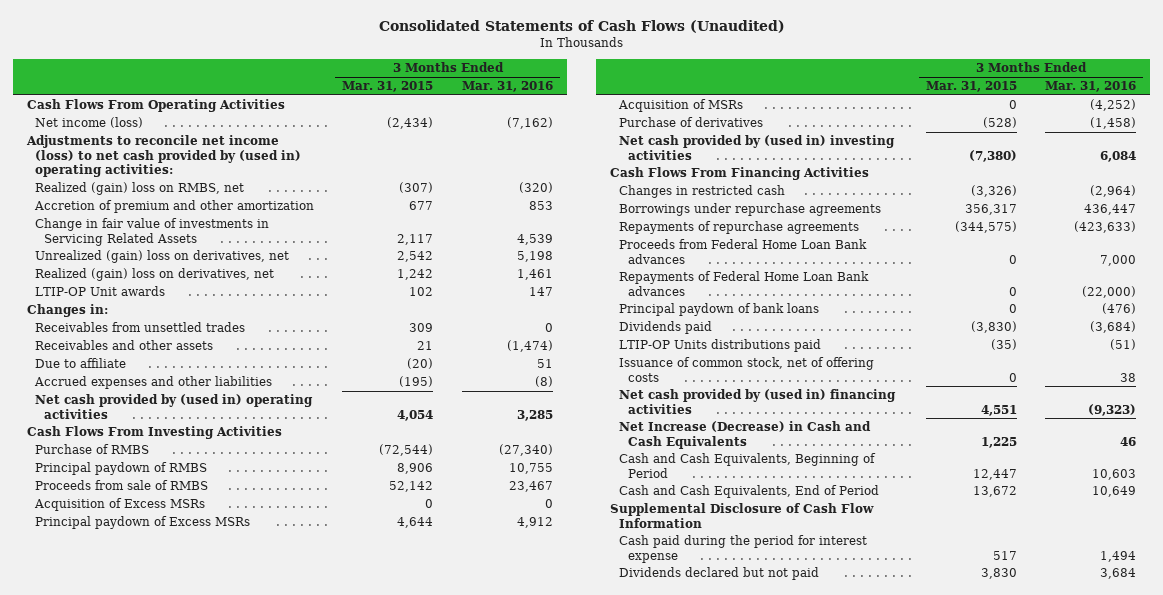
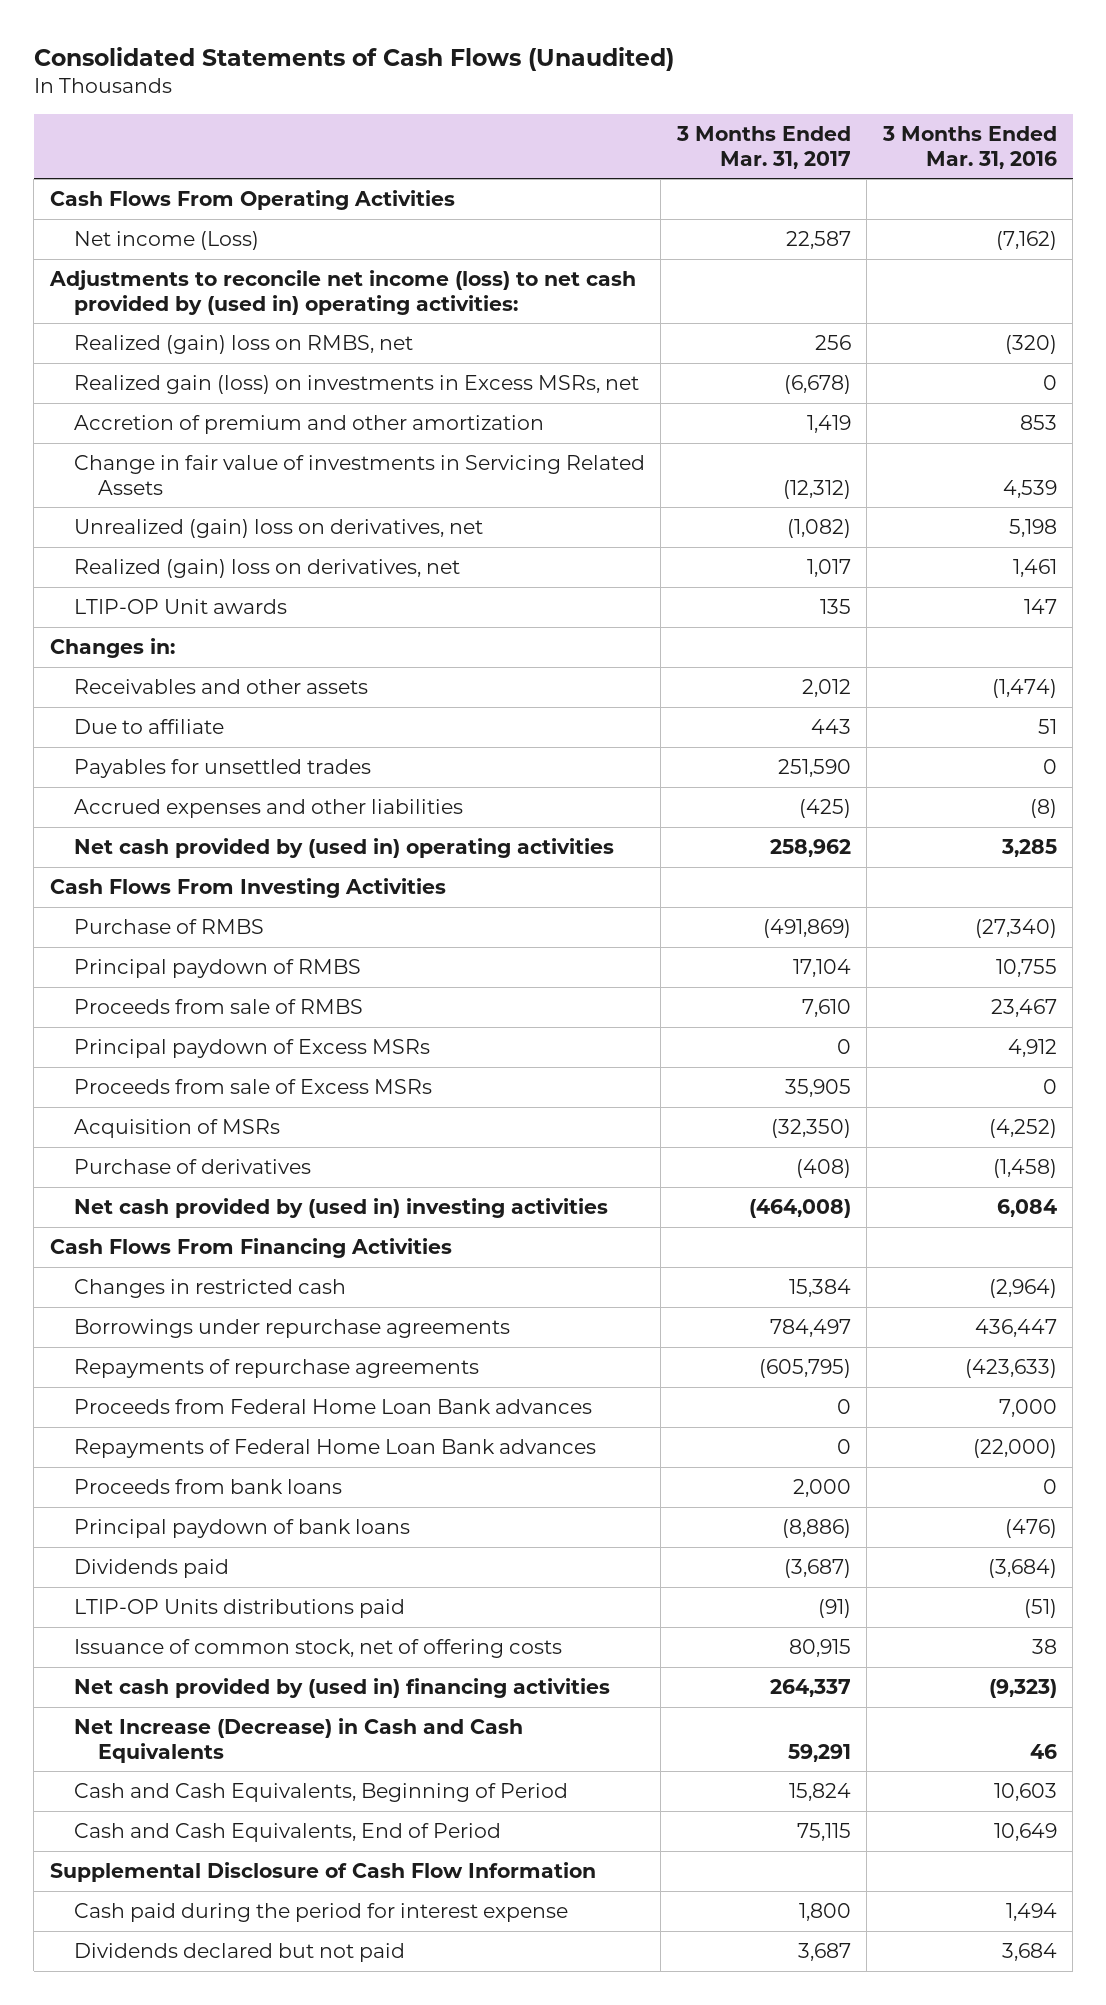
- | 3 Months Ended Mar. 31, 2015 | 3 Months Ended Mar. 31, 2016
+ | 3 Months Ended Mar. 31, 2017 | 3 Months Ended Mar. 31, 2016
- Net income (loss) | (2,434) | (7,162)
+ Net income (Loss) | 22,587 | (7,162)
+ Realized gain (loss) on investments in Excess MSRs, net | (6,678) | 0
- Receivables from unsettled trades | 309 | 0
+ Payables for unsettled trades | 251,590 | 0
- Acquisition of Excess MSRs | 0 | 0
+ Proceeds from sale of Excess MSRs | 35,905 | 0
+ Proceeds from bank loans | 2,000 | 0

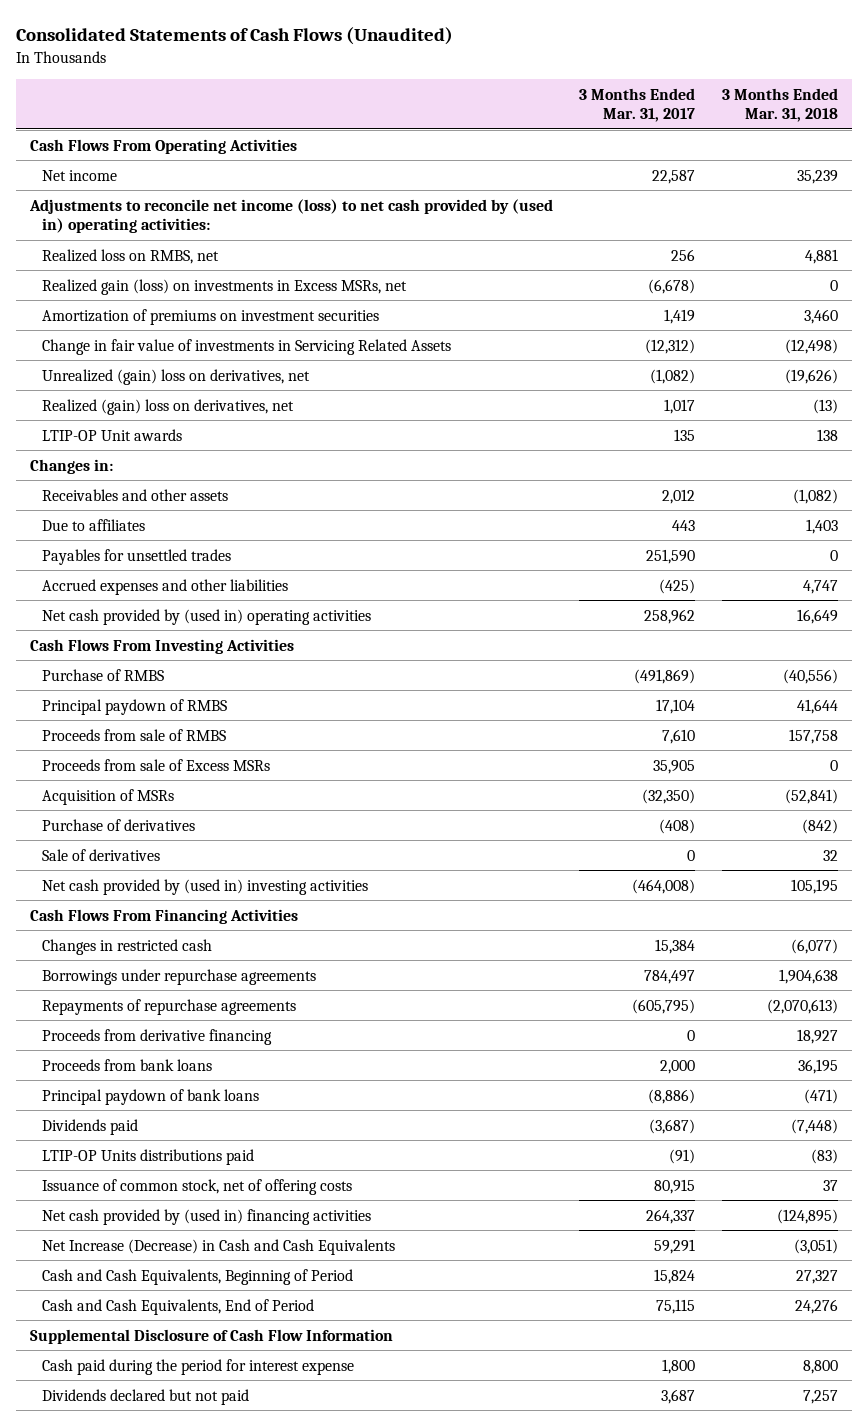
- | 3 Months Ended Mar. 31, 2017 | 3 Months Ended Mar. 31, 2016
+ | 3 Months Ended Mar. 31, 2017 | 3 Months Ended Mar. 31, 2018
- Net income (Loss) | 22,587 | (7,162)
+ Net income | 22,587 | 35,239
- Realized (gain) loss on RMBS, net | 256 | (320)
+ Realized loss on RMBS, net | 256 | 4,881
- Accretion of premium and other amortization | 1,419 | 853
+ Amortization of premiums on investment securities | 1,419 | 3,460
- Due to affiliate | 443 | 51
+ Due to affiliates | 443 | 1,403
- Principal paydown of Excess MSRs | 0 | 4,912
+ Sale of derivatives | 0 | 32
- Proceeds from Federal Home Loan Bank advances | 0 | 7,000
- Repayments of Federal Home Loan Bank advances | 0 | (22,000)
+ Proceeds from derivative financing | 0 | 18,927

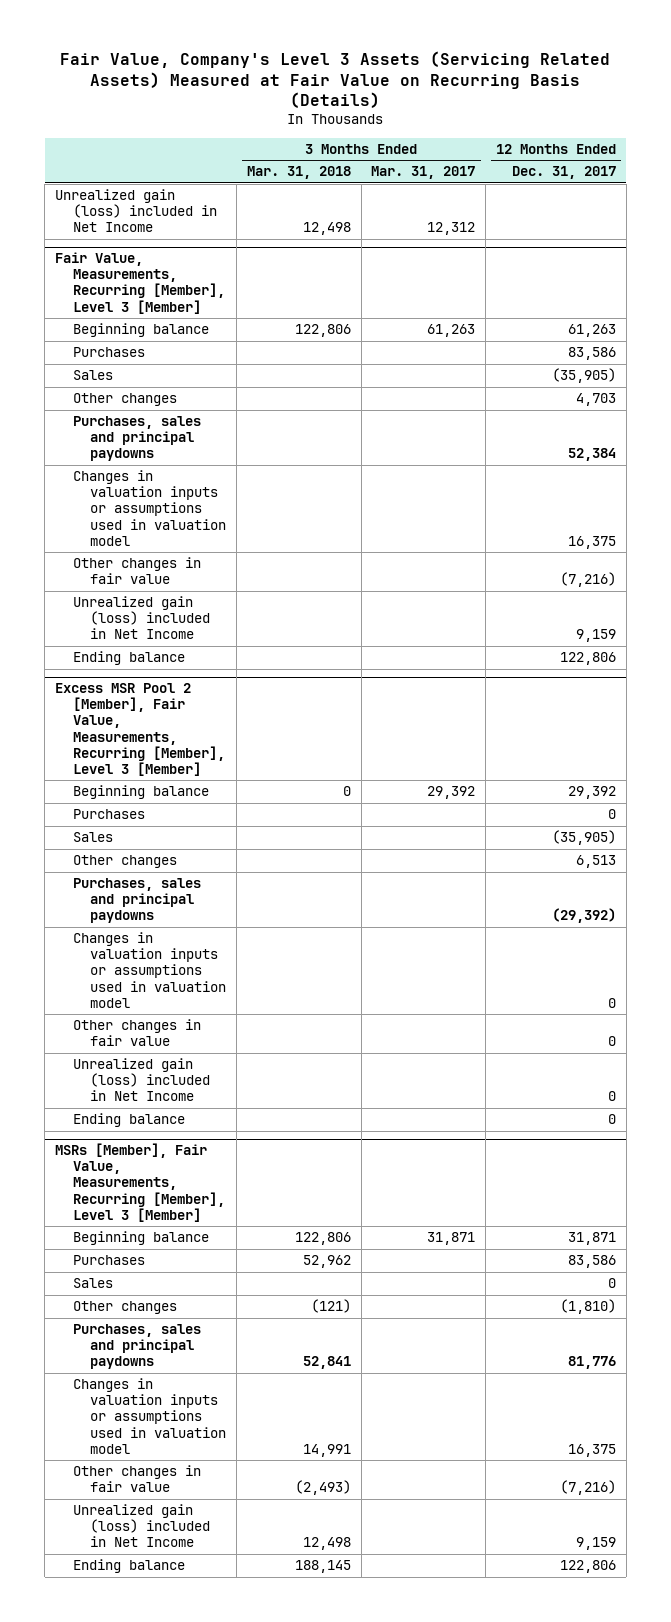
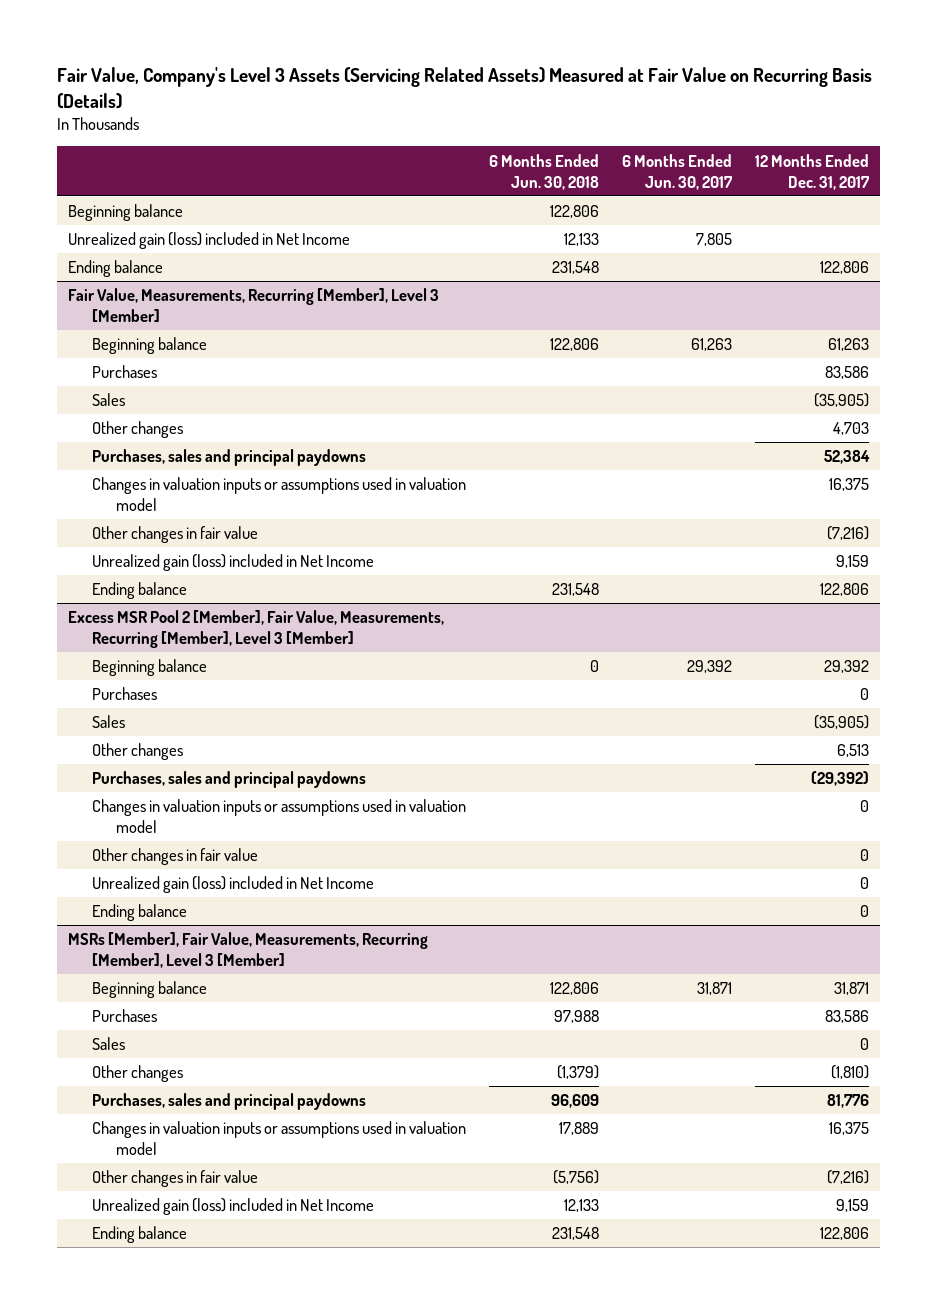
- | 3 Months Ended Mar. 31, 2018 | 3 Months Ended Mar. 31, 2017 | 12 Months Ended Dec. 31, 2017
+ | 6 Months Ended Jun. 30, 2018 | 6 Months Ended Jun. 30, 2017 | 12 Months Ended Dec. 31, 2017
+ Beginning balance | 122,806 | |
+ Ending balance | 231,548 | | 122,806

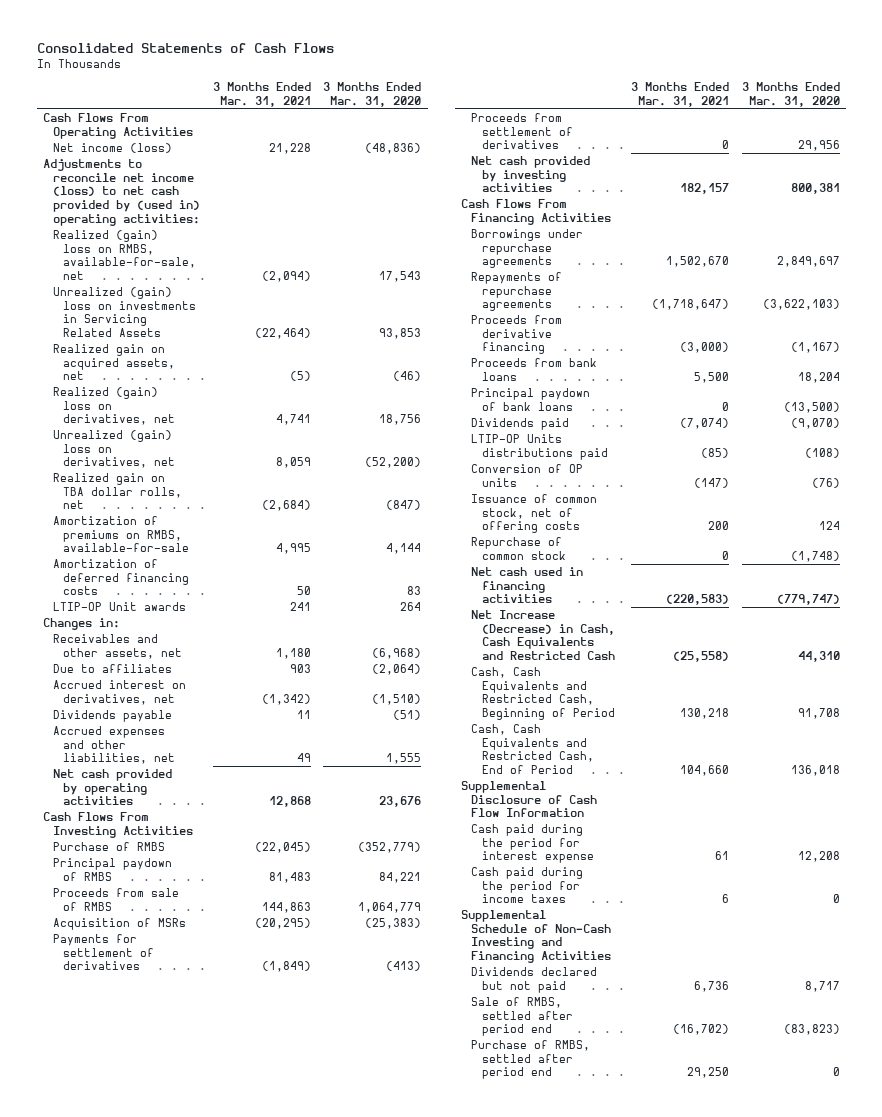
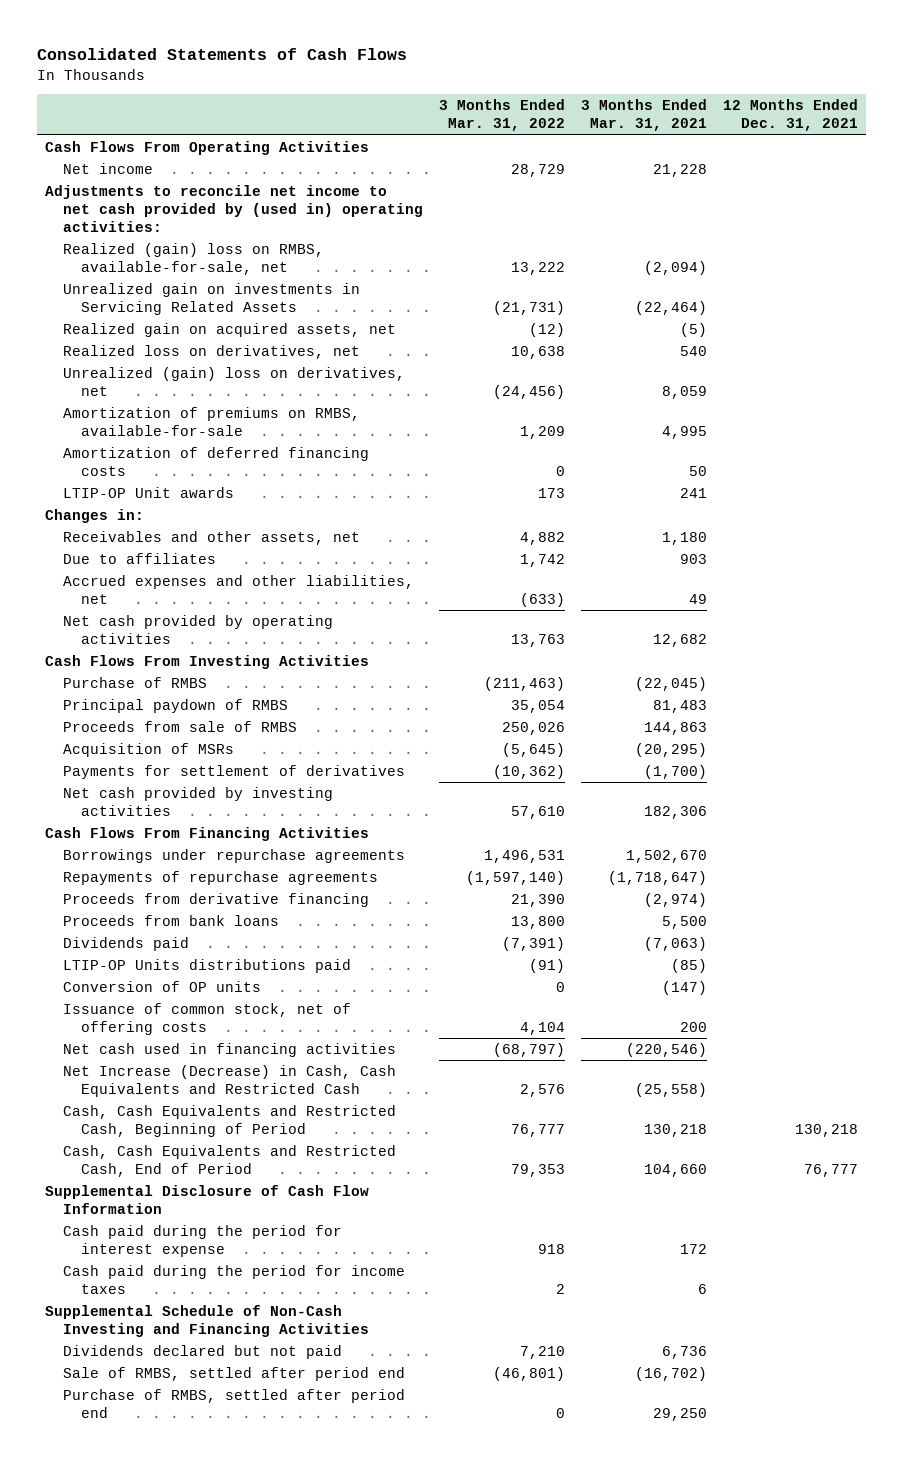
- | 3 Months Ended Mar. 31, 2021 | 3 Months Ended Mar. 31, 2020
+ | 3 Months Ended Mar. 31, 2022 | 3 Months Ended Mar. 31, 2021 | 12 Months Ended Dec. 31, 2021
- Net income (loss) | 21,228 | (48,836)
- Adjustments to reconcile net income (loss) to net cash provided by (used in) operating activities:
+ Net income | 28,729 | 21,228 |
+ Adjustments to reconcile net income to net cash provided by (used in) operating activities:
- Unrealized (gain) loss on investments in Servicing Related Assets | (22,464) | 93,853
+ Unrealized gain on investments in Servicing Related Assets | (21,731) | (22,464) |
- Realized (gain) loss on derivatives, net | 4,741 | 18,756
+ Realized loss on derivatives, net | 10,638 | 540 |
- Realized gain on TBA dollar rolls, net | (2,684) | (847)
- Accrued interest on derivatives, net | (1,342) | (1,510)
- Dividends payable | 11 | (51)
- Net cash provided by operating activities | 12,868 | 23,676
+ Net cash provided by operating activities | 13,763 | 12,682 |
- Payments for settlement of derivatives | (1,849) | (413)
- Proceeds from settlement of derivatives | 0 | 29,956
- Net cash provided by investing activities | 182,157 | 800,381
+ Payments for settlement of derivatives | (10,362) | (1,700) |
+ Net cash provided by investing activities | 57,610 | 182,306 |
- Proceeds from derivative financing | (3,000) | (1,167)
+ Proceeds from derivative financing | 21,390 | (2,974) |
- Principal paydown of bank loans | 0 | (13,500)
- Dividends paid | (7,074) | (9,070)
+ Dividends paid | (7,391) | (7,063) |
- Repurchase of common stock | 0 | (1,748)
- Net cash used in financing activities | (220,583) | (779,747)
+ Net cash used in financing activities | (68,797) | (220,546) |
- Cash paid during the period for interest expense | 61 | 12,208
+ Cash paid during the period for interest expense | 918 | 172 |

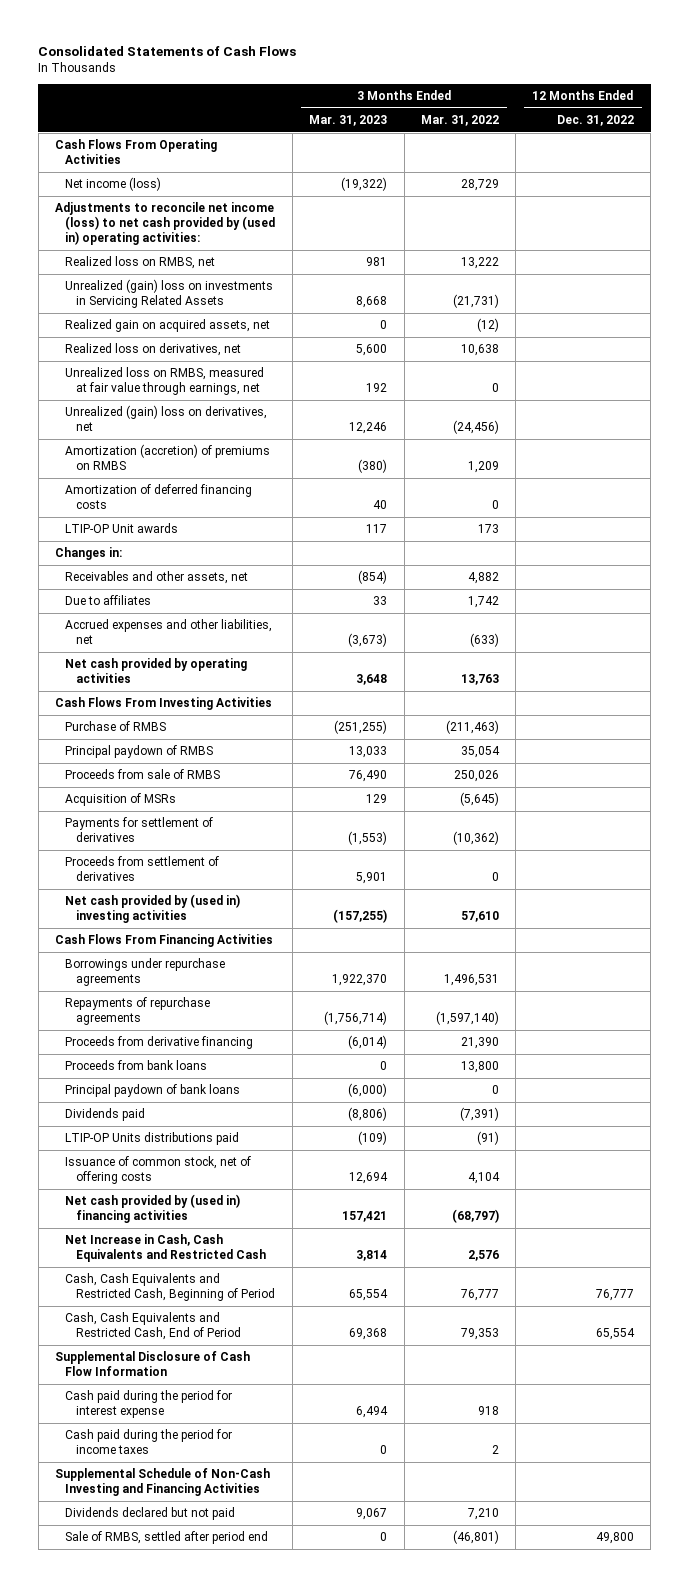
- | 3 Months Ended Mar. 31, 2022 | 3 Months Ended Mar. 31, 2021 | 12 Months Ended Dec. 31, 2021
+ | 3 Months Ended Mar. 31, 2023 | 3 Months Ended Mar. 31, 2022 | 12 Months Ended Dec. 31, 2022
- Net income | 28,729 | 21,228 |
- Adjustments to reconcile net income to net cash provided by (used in) operating activities:
- Realized (gain) loss on RMBS, available-for-sale, net | 13,222 | (2,094) |
- Unrealized gain on investments in Servicing Related Assets | (21,731) | (22,464) |
+ Net income (loss) | (19,322) | 28,729 |
+ Adjustments to reconcile net income (loss) to net cash provided by (used in) operating activities:
+ Realized loss on RMBS, net | 981 | 13,222 |
+ Unrealized (gain) loss on investments in Servicing Related Assets | 8,668 | (21,731) |
+ Unrealized loss on RMBS, measured at fair value through earnings, net | 192 | 0 |
- Amortization of premiums on RMBS, available-for-sale | 1,209 | 4,995 |
+ Amortization (accretion) of premiums on RMBS | (380) | 1,209 |
- Net cash provided by investing activities | 57,610 | 182,306 |
+ Proceeds from settlement of derivatives | 5,901 | 0 |
+ Net cash provided by (used in) investing activities | (157,255) | 57,610 |
+ Principal paydown of bank loans | (6,000) | 0 |
- Conversion of OP units | 0 | (147) |
- Net cash used in financing activities | (68,797) | (220,546) |
- Net Increase (Decrease) in Cash, Cash Equivalents and Restricted Cash | 2,576 | (25,558) |
+ Net cash provided by (used in) financing activities | 157,421 | (68,797) |
+ Net Increase in Cash, Cash Equivalents and Restricted Cash | 3,814 | 2,576 |
- Purchase of RMBS, settled after period end | 0 | 29,250 |

